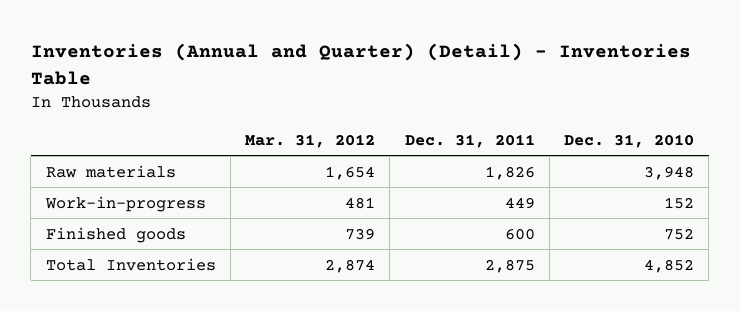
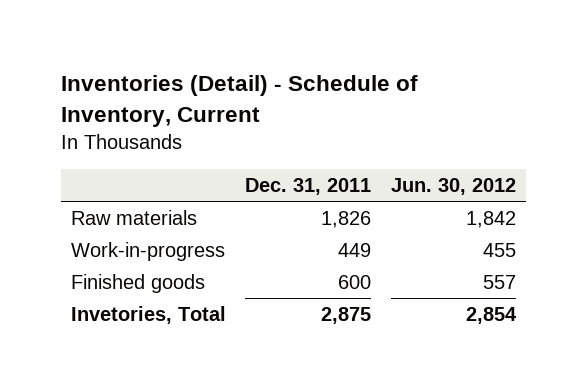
- Inventories (Annual and Quarter) (Detail) - Inventories Table
+ Inventories (Detail) - Schedule of Inventory, Current
- | Mar. 31, 2012 | Dec. 31, 2011 | Dec. 31, 2010
+ | Dec. 31, 2011 | Jun. 30, 2012
- Total Inventories | 2,874 | 2,875 | 4,852
+ Invetories, Total | 2,875 | 2,854

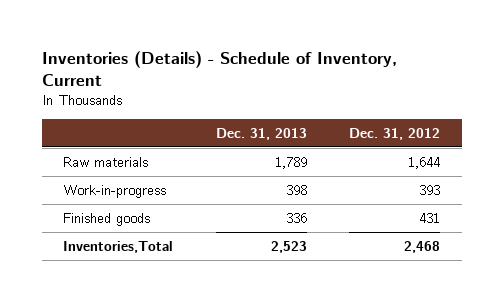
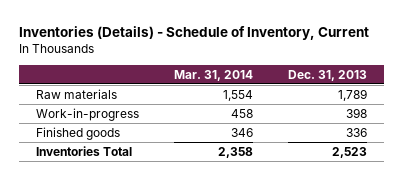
- | Dec. 31, 2013 | Dec. 31, 2012
+ | Mar. 31, 2014 | Dec. 31, 2013
- Inventories,Total | 2,523 | 2,468
+ Inventories Total | 2,358 | 2,523

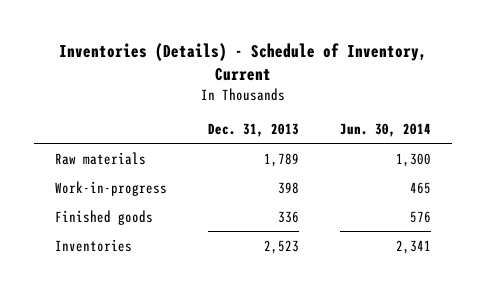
- | Mar. 31, 2014 | Dec. 31, 2013
+ | Dec. 31, 2013 | Jun. 30, 2014
- Inventories Total | 2,358 | 2,523
+ Inventories | 2,523 | 2,341

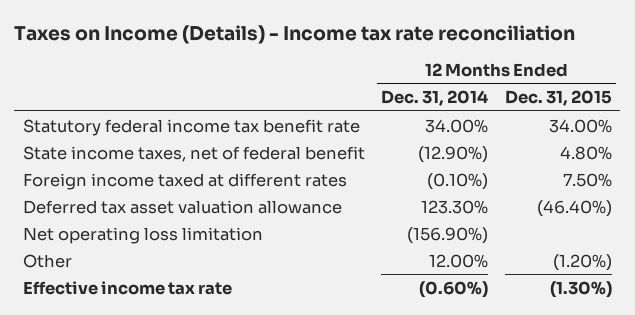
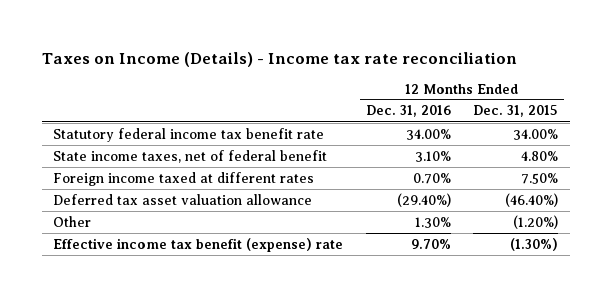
- | 12 Months Ended Dec. 31, 2014 | 12 Months Ended Dec. 31, 2015
+ | 12 Months Ended Dec. 31, 2016 | 12 Months Ended Dec. 31, 2015
- Net operating loss limitation | (156.90%) |
- Effective income tax rate | (0.60%) | (1.30%)
+ Effective income tax benefit (expense) rate | 9.70% | (1.30%)

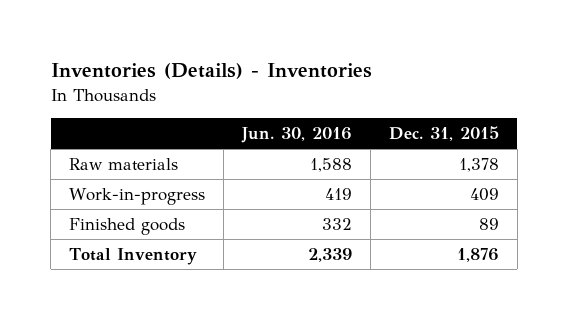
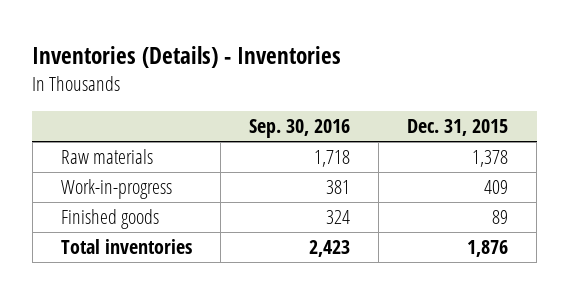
- | Jun. 30, 2016 | Dec. 31, 2015
+ | Sep. 30, 2016 | Dec. 31, 2015
- Total Inventory | 2,339 | 1,876
+ Total inventories | 2,423 | 1,876

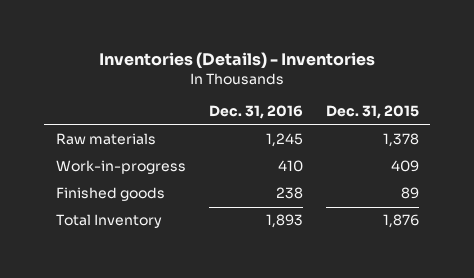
- | Sep. 30, 2016 | Dec. 31, 2015
+ | Dec. 31, 2016 | Dec. 31, 2015
- Total inventories | 2,423 | 1,876
+ Total Inventory | 1,893 | 1,876

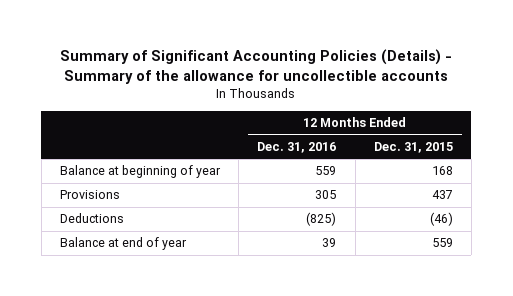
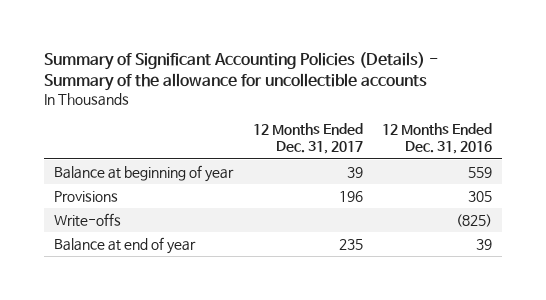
- | 12 Months Ended Dec. 31, 2016 | 12 Months Ended Dec. 31, 2015
+ | 12 Months Ended Dec. 31, 2017 | 12 Months Ended Dec. 31, 2016
- Deductions | (825) | (46)
+ Write-offs | | (825)

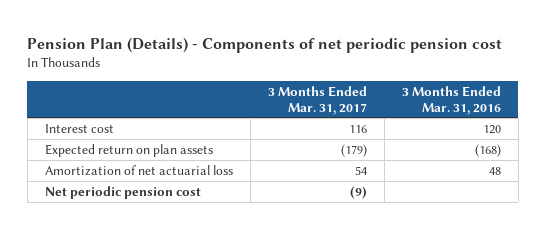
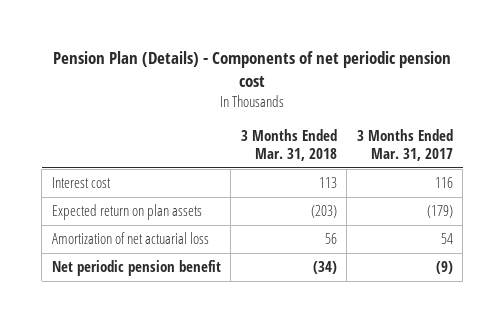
- | 3 Months Ended Mar. 31, 2017 | 3 Months Ended Mar. 31, 2016
+ | 3 Months Ended Mar. 31, 2018 | 3 Months Ended Mar. 31, 2017
- Net periodic pension cost | (9) |
+ Net periodic pension benefit | (34) | (9)

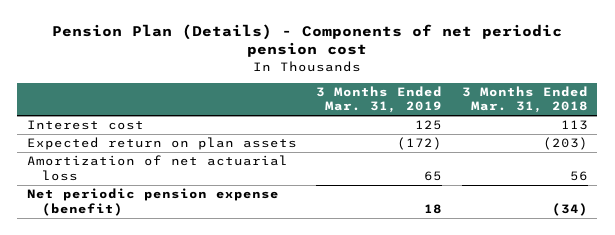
- | 3 Months Ended Mar. 31, 2018 | 3 Months Ended Mar. 31, 2017
+ | 3 Months Ended Mar. 31, 2019 | 3 Months Ended Mar. 31, 2018
- Net periodic pension benefit | (34) | (9)
+ Net periodic pension expense (benefit) | 18 | (34)

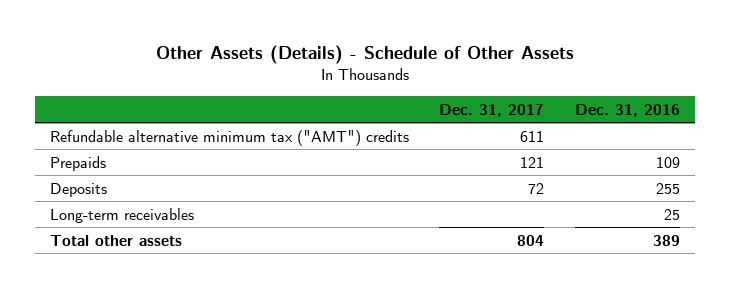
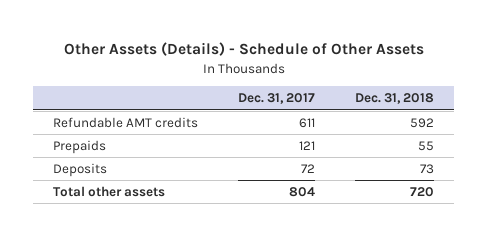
- | Dec. 31, 2017 | Dec. 31, 2016
+ | Dec. 31, 2017 | Dec. 31, 2018
- Refundable alternative minimum tax ("AMT") credits | 611 |
+ Refundable AMT credits | 611 | 592
- Long-term receivables | | 25

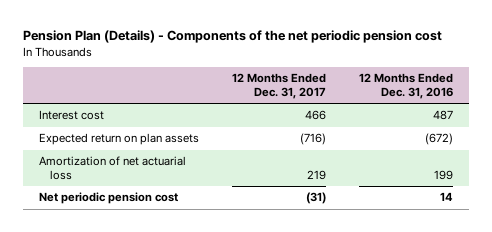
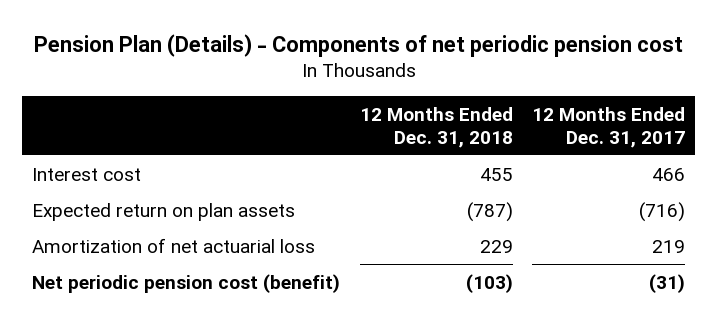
- Pension Plan (Details) - Components of the net periodic pension cost
+ Pension Plan (Details) - Components of net periodic pension cost
- | 12 Months Ended Dec. 31, 2017 | 12 Months Ended Dec. 31, 2016
+ | 12 Months Ended Dec. 31, 2018 | 12 Months Ended Dec. 31, 2017
- Net periodic pension cost | (31) | 14
+ Net periodic pension cost (benefit) | (103) | (31)

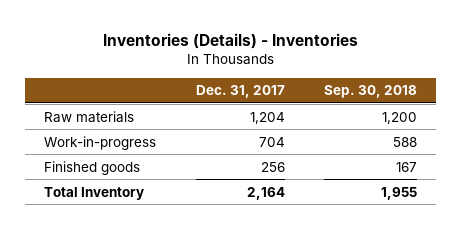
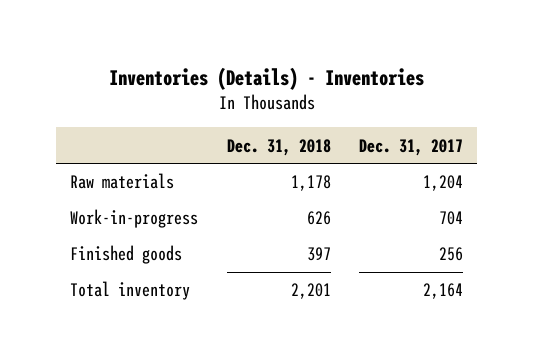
- | Dec. 31, 2017 | Sep. 30, 2018
+ | Dec. 31, 2018 | Dec. 31, 2017
- Total Inventory | 2,164 | 1,955
+ Total inventory | 2,201 | 2,164

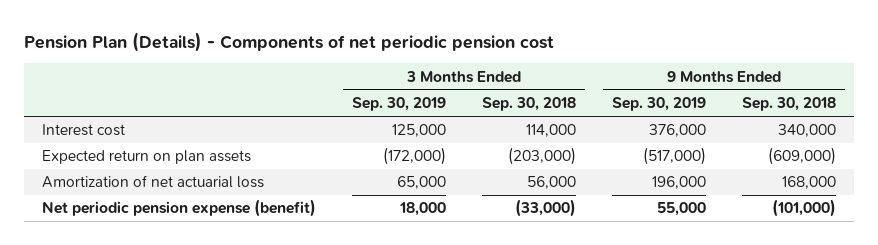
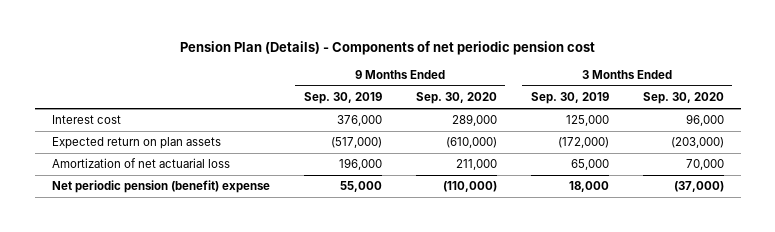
- | 3 Months Ended Sep. 30, 2019 | 3 Months Ended Sep. 30, 2018 | 9 Months Ended Sep. 30, 2019 | 9 Months Ended Sep. 30, 2018
+ | 9 Months Ended Sep. 30, 2019 | 9 Months Ended Sep. 30, 2020 | 3 Months Ended Sep. 30, 2019 | 3 Months Ended Sep. 30, 2020
- Net periodic pension expense (benefit) | 18,000 | (33,000) | 55,000 | (101,000)
+ Net periodic pension (benefit) expense | 55,000 | (110,000) | 18,000 | (37,000)

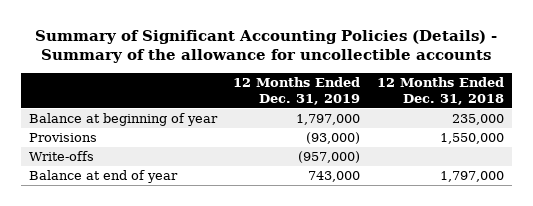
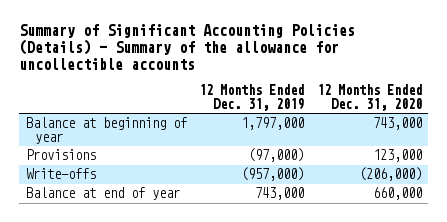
- | 12 Months Ended Dec. 31, 2019 | 12 Months Ended Dec. 31, 2018
+ | 12 Months Ended Dec. 31, 2019 | 12 Months Ended Dec. 31, 2020
- Provisions | (93,000) | 1,550,000
+ Provisions | (97,000) | 123,000

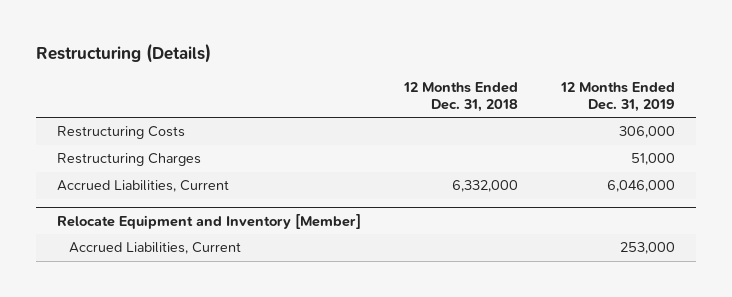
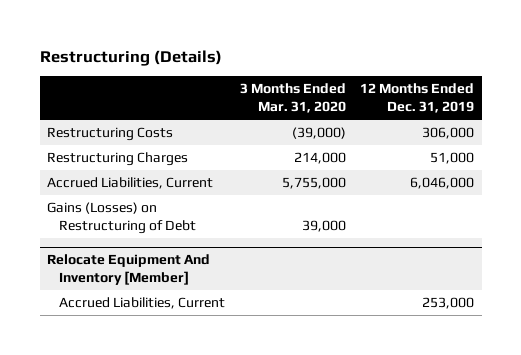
- | 12 Months Ended Dec. 31, 2018 | 12 Months Ended Dec. 31, 2019
+ | 3 Months Ended Mar. 31, 2020 | 12 Months Ended Dec. 31, 2019
- Relocate Equipment and Inventory [Member]
+ Gains (Losses) on Restructuring of Debt | 39,000 |
+ Relocate Equipment And Inventory [Member]

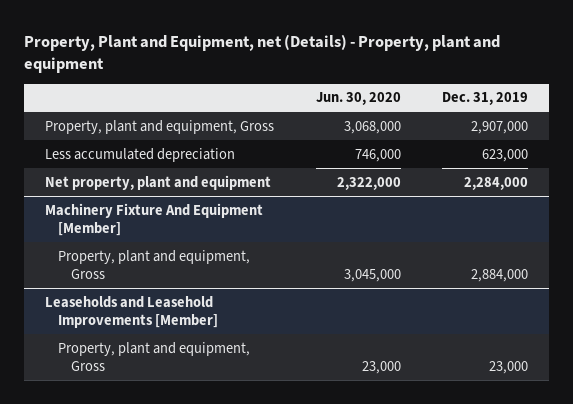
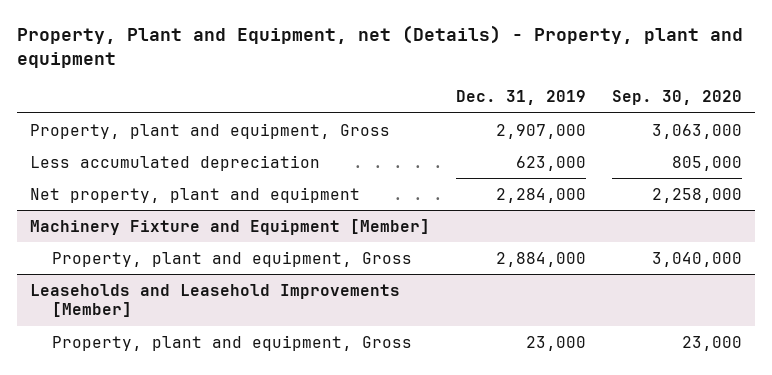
- | Jun. 30, 2020 | Dec. 31, 2019
+ | Dec. 31, 2019 | Sep. 30, 2020
- Machinery Fixture And Equipment [Member]
+ Machinery Fixture and Equipment [Member]

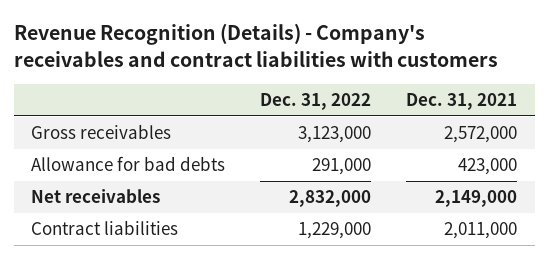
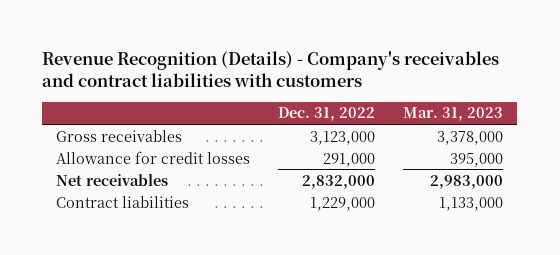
- | Dec. 31, 2022 | Dec. 31, 2021
+ | Dec. 31, 2022 | Mar. 31, 2023
- Allowance for bad debts | 291,000 | 423,000
+ Allowance for credit losses | 291,000 | 395,000

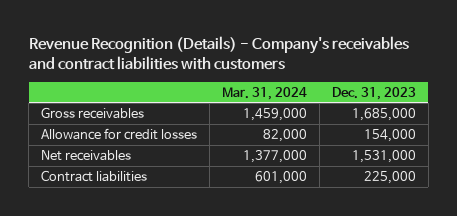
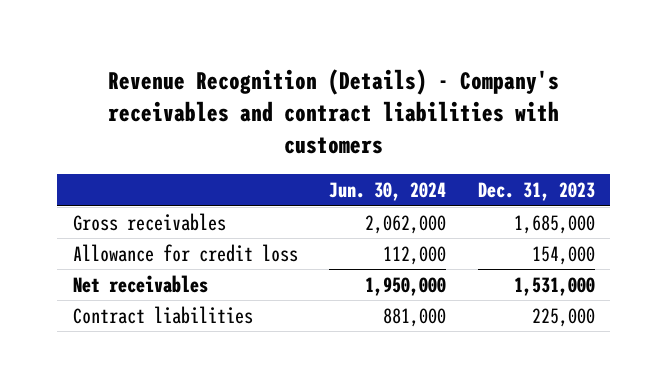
- | Mar. 31, 2024 | Dec. 31, 2023
+ | Jun. 30, 2024 | Dec. 31, 2023
- Allowance for credit losses | 82,000 | 154,000
+ Allowance for credit loss | 112,000 | 154,000

